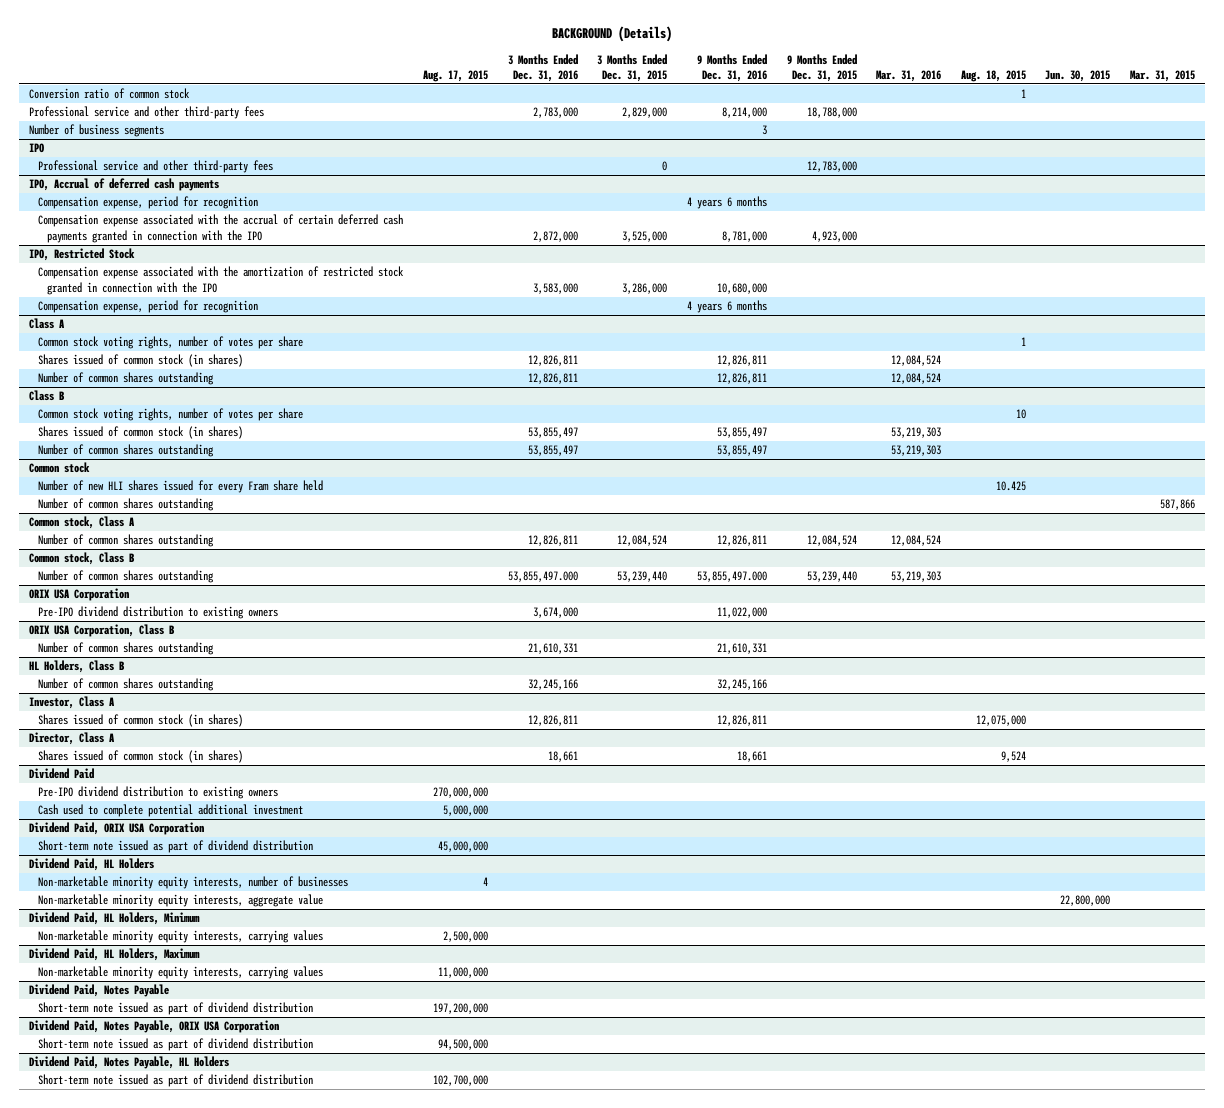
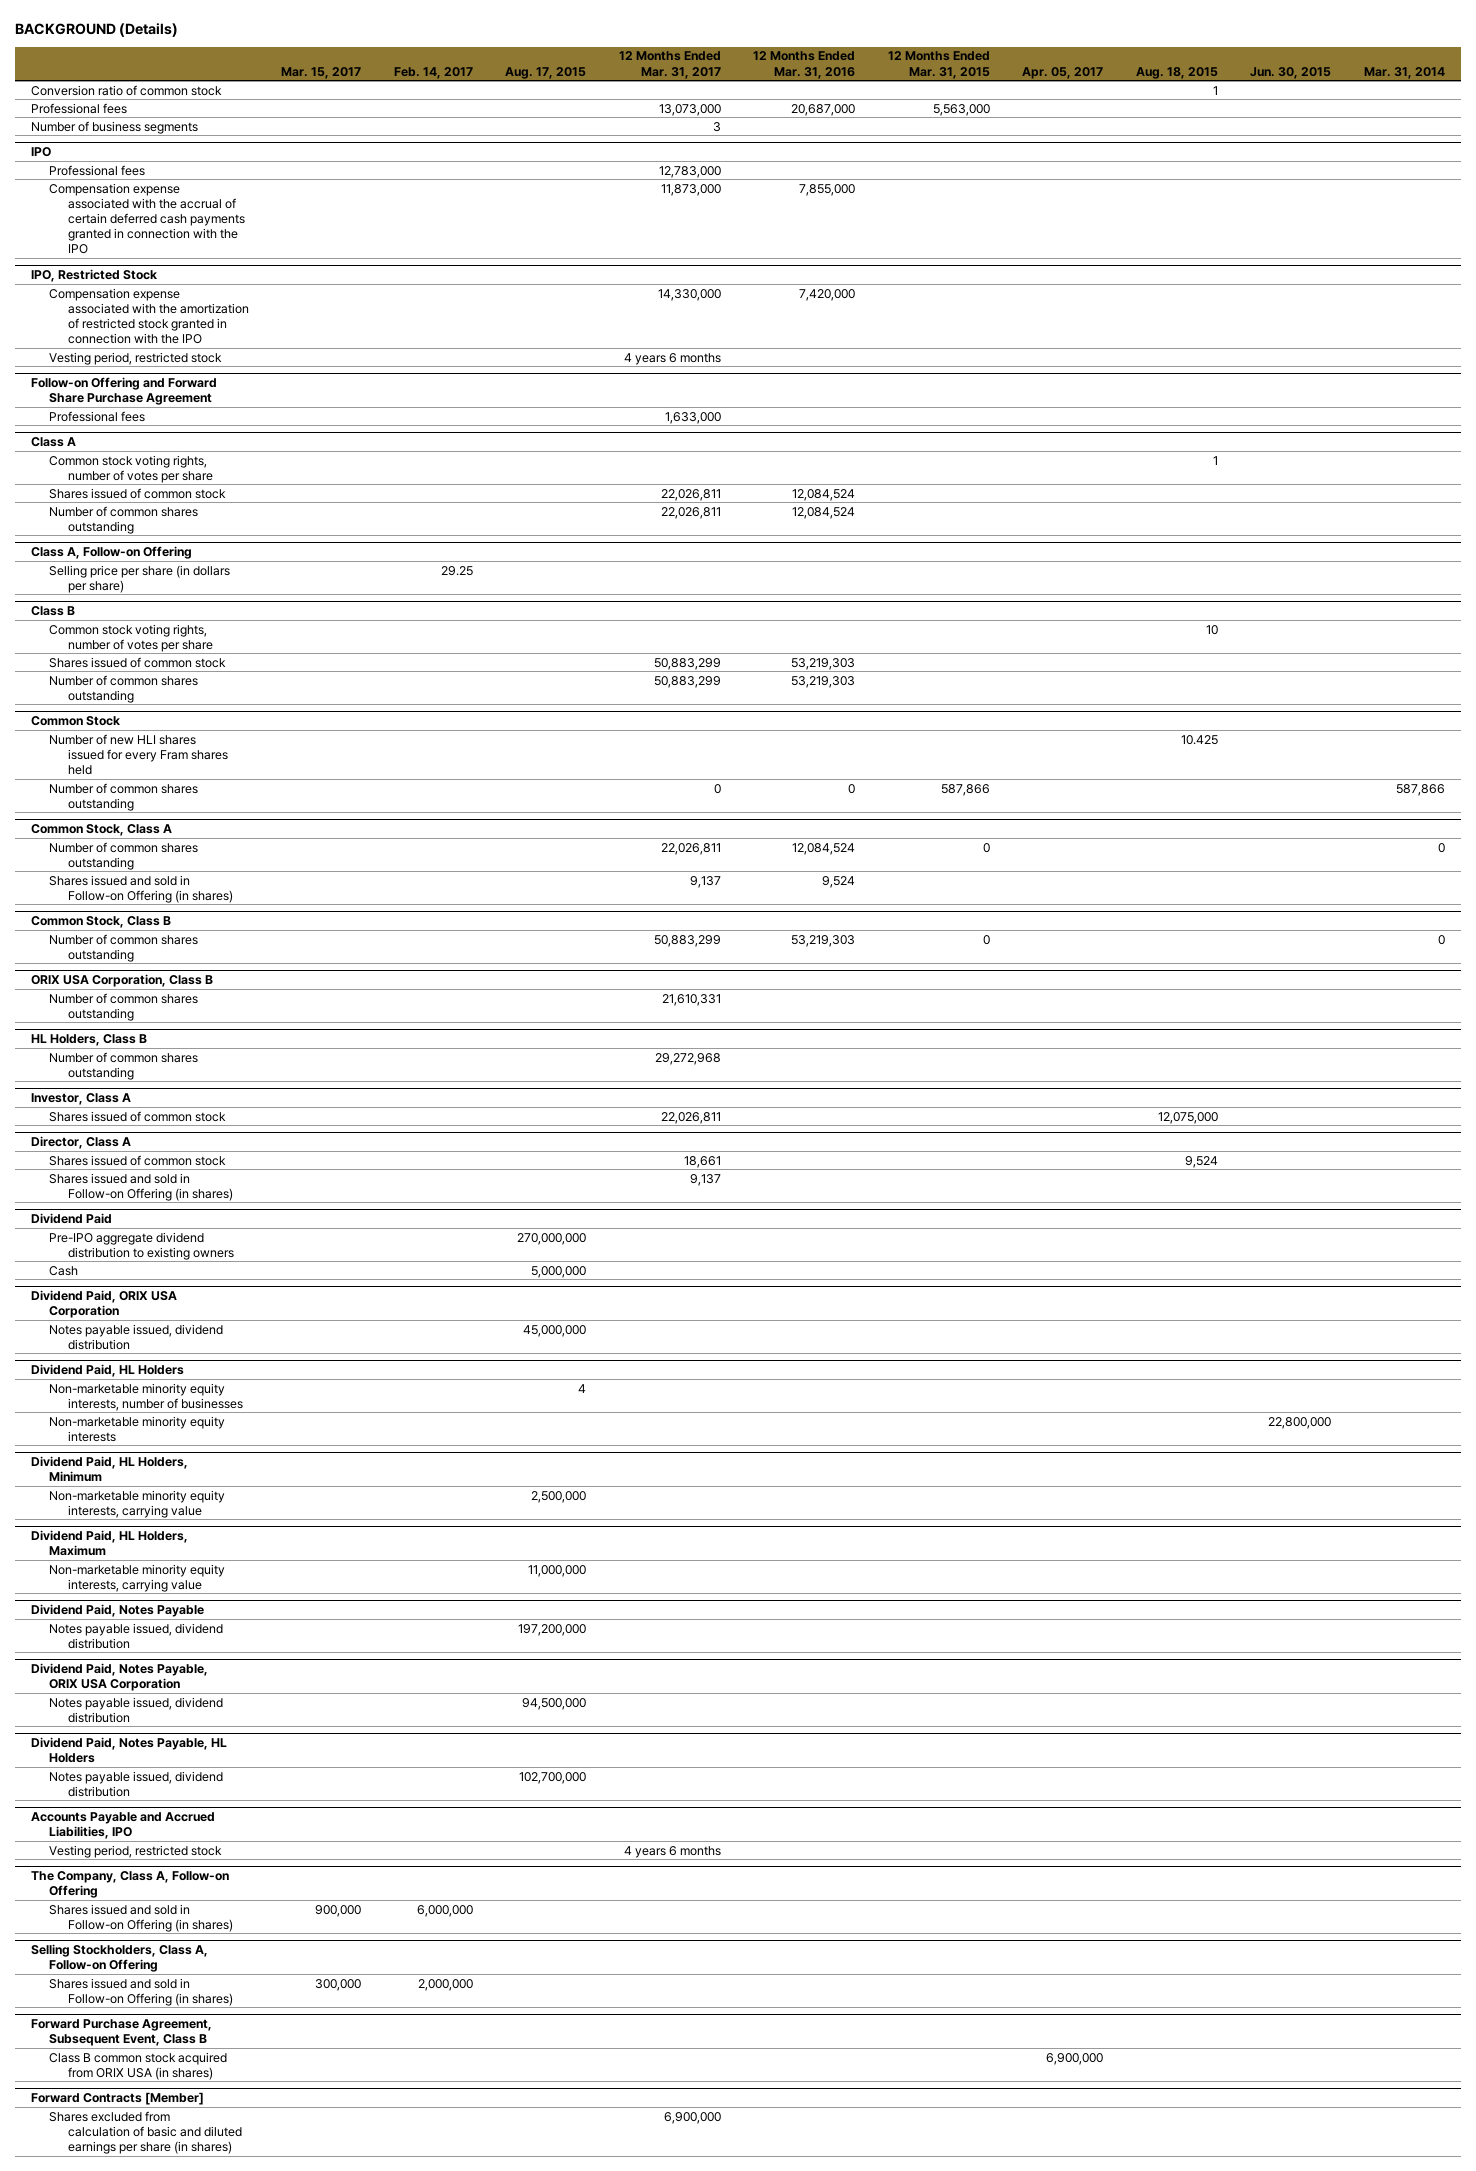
- | Aug. 17, 2015 | 3 Months Ended Dec. 31, 2016 | 3 Months Ended Dec. 31, 2015 | 9 Months Ended Dec. 31, 2016 | 9 Months Ended Dec. 31, 2015 | Mar. 31, 2016 | Aug. 18, 2015 | Jun. 30, 2015 | Mar. 31, 2015
+ | Mar. 15, 2017 | Feb. 14, 2017 | Aug. 17, 2015 | 12 Months Ended Mar. 31, 2017 | 12 Months Ended Mar. 31, 2016 | 12 Months Ended Mar. 31, 2015 | Apr. 05, 2017 | Aug. 18, 2015 | Jun. 30, 2015 | Mar. 31, 2014
- Professional service and other third-party fees | | 2,783,000 | 2,829,000 | 8,214,000 | 18,788,000 | | | |
+ Professional fees | | | | 13,073,000 | 20,687,000 | 5,563,000 | | | |
@ IPO
- Professional service and other third-party fees | | | 0 | | 12,783,000 | | | |
- IPO, Accrual of deferred cash payments
- Compensation expense, period for recognition | | | | 4 years 6 months | | | | |
- Compensation expense associated with the accrual of certain deferred cash payments granted in connection with the IPO | | 2,872,000 | 3,525,000 | 8,781,000 | 4,923,000 | | | |
@ IPO
+ Professional fees | | | | 12,783,000 | | | | | |
+ Compensation expense associated with the accrual of certain deferred cash payments granted in connection with the IPO | | | | 11,873,000 | 7,855,000 | | | | |
@ IPO, Restricted Stock
- Compensation expense, period for recognition | | | | 4 years 6 months | | | | |
+ Vesting period, restricted stock | | | | 4 years 6 months | | | | | |
+ Follow-on Offering and Forward Share Purchase Agreement
+ Professional fees | | | | 1,633,000 | | | | | |
@ Class A
- Shares issued of common stock (in shares) | | 12,826,811 | | 12,826,811 | | 12,084,524 | | |
+ Shares issued of common stock | | | | 22,026,811 | 12,084,524 | | | | |
+ Class A, Follow-on Offering
+ Selling price per share (in dollars per share) | | 29.25 | | | | | | | |
@ Class B
- Shares issued of common stock (in shares) | | 53,855,497 | | 53,855,497 | | 53,219,303 | | |
+ Shares issued of common stock | | | | 50,883,299 | 53,219,303 | | | | |
- Common stock
- Number of new HLI shares issued for every Fram share held | | | | | | | 10.425 | |
+ Common Stock
+ Number of new HLI shares issued for every Fram shares held | | | | | | | | 10.425 | |
- Common stock, Class A
+ Common Stock, Class A
- Common stock, Class B
+ Shares issued and sold in Follow-on Offering (in shares) | | | | 9,137 | 9,524 | | | | |
+ Common Stock, Class B
- ORIX USA Corporation
- Pre-IPO dividend distribution to existing owners | | 3,674,000 | | 11,022,000 | | | | |
@ Investor, Class A
- Shares issued of common stock (in shares) | | 12,826,811 | | 12,826,811 | | | 12,075,000 | |
+ Shares issued of common stock | | | | 22,026,811 | | | | 12,075,000 | |
@ Director, Class A
- Shares issued of common stock (in shares) | | 18,661 | | 18,661 | | | 9,524 | |
+ Shares issued of common stock | | | | 18,661 | | | | 9,524 | |
+ Shares issued and sold in Follow-on Offering (in shares) | | | | 9,137 | | | | | |
@ Dividend Paid
- Pre-IPO dividend distribution to existing owners | 270,000,000 | | | | | | | |
- Cash used to complete potential additional investment | 5,000,000 | | | | | | | |
+ Pre-IPO aggregate dividend distribution to existing owners | | | 270,000,000 | | | | | | |
+ Cash | | | 5,000,000 | | | | | | |
@ Dividend Paid, ORIX USA Corporation
- Short-term note issued as part of dividend distribution | 45,000,000 | | | | | | | |
+ Notes payable issued, dividend distribution | | | 45,000,000 | | | | | | |
@ Dividend Paid, HL Holders
- Non-marketable minority equity interests, aggregate value | | | | | | | | 22,800,000 |
+ Non-marketable minority equity interests | | | | | | | | | 22,800,000 |
@ Dividend Paid, HL Holders, Minimum
- Non-marketable minority equity interests, carrying values | 2,500,000 | | | | | | | |
+ Non-marketable minority equity interests, carrying value | | | 2,500,000 | | | | | | |
@ Dividend Paid, HL Holders, Maximum
- Non-marketable minority equity interests, carrying values | 11,000,000 | | | | | | | |
+ Non-marketable minority equity interests, carrying value | | | 11,000,000 | | | | | | |
@ Dividend Paid, Notes Payable
- Short-term note issued as part of dividend distribution | 197,200,000 | | | | | | | |
+ Notes payable issued, dividend distribution | | | 197,200,000 | | | | | | |
@ Dividend Paid, Notes Payable, ORIX USA Corporation
- Short-term note issued as part of dividend distribution | 94,500,000 | | | | | | | |
+ Notes payable issued, dividend distribution | | | 94,500,000 | | | | | | |
@ Dividend Paid, Notes Payable, HL Holders
- Short-term note issued as part of dividend distribution | 102,700,000 | | | | | | | |
+ Notes payable issued, dividend distribution | | | 102,700,000 | | | | | | |
+ Accounts Payable and Accrued Liabilities, IPO
+ Vesting period, restricted stock | | | | 4 years 6 months | | | | | |
+ The Company, Class A, Follow-on Offering
+ Shares issued and sold in Follow-on Offering (in shares) | 900,000 | 6,000,000 | | | | | | | |
+ Selling Stockholders, Class A, Follow-on Offering
+ Shares issued and sold in Follow-on Offering (in shares) | 300,000 | 2,000,000 | | | | | | | |
+ Forward Purchase Agreement, Subsequent Event, Class B
+ Class B common stock acquired from ORIX USA (in shares) | | | | | | | 6,900,000 | | |
+ Forward Contracts [Member]
+ Shares excluded from calculation of basic and diluted earnings per share (in shares) | | | | 6,900,000 | | | | | |

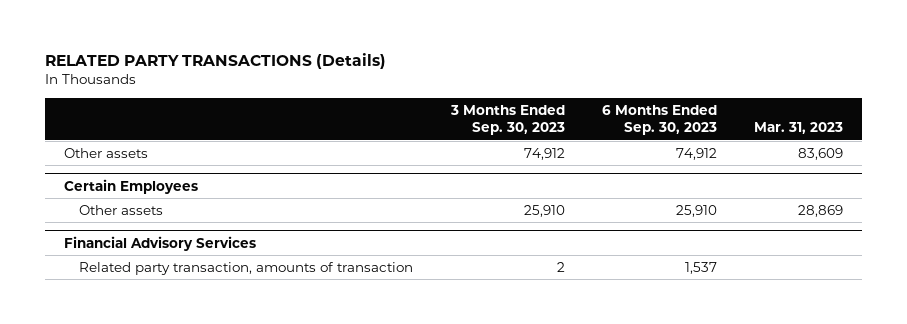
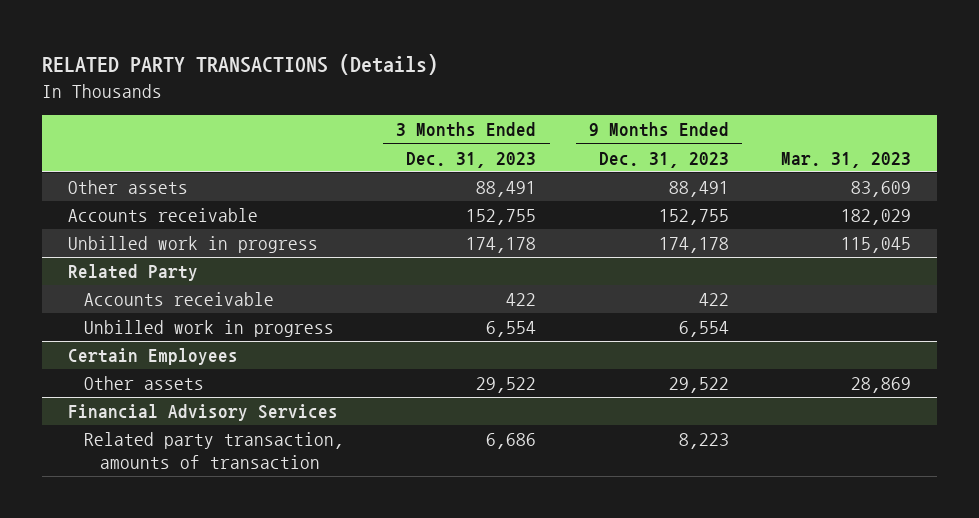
- | 3 Months Ended Sep. 30, 2023 | 6 Months Ended Sep. 30, 2023 | Mar. 31, 2023
+ | 3 Months Ended Dec. 31, 2023 | 9 Months Ended Dec. 31, 2023 | Mar. 31, 2023
+ Accounts receivable | 152,755 | 152,755 | 182,029
+ Unbilled work in progress | 174,178 | 174,178 | 115,045
+ Related Party
+ Accounts receivable | 422 | 422 |
+ Unbilled work in progress | 6,554 | 6,554 |

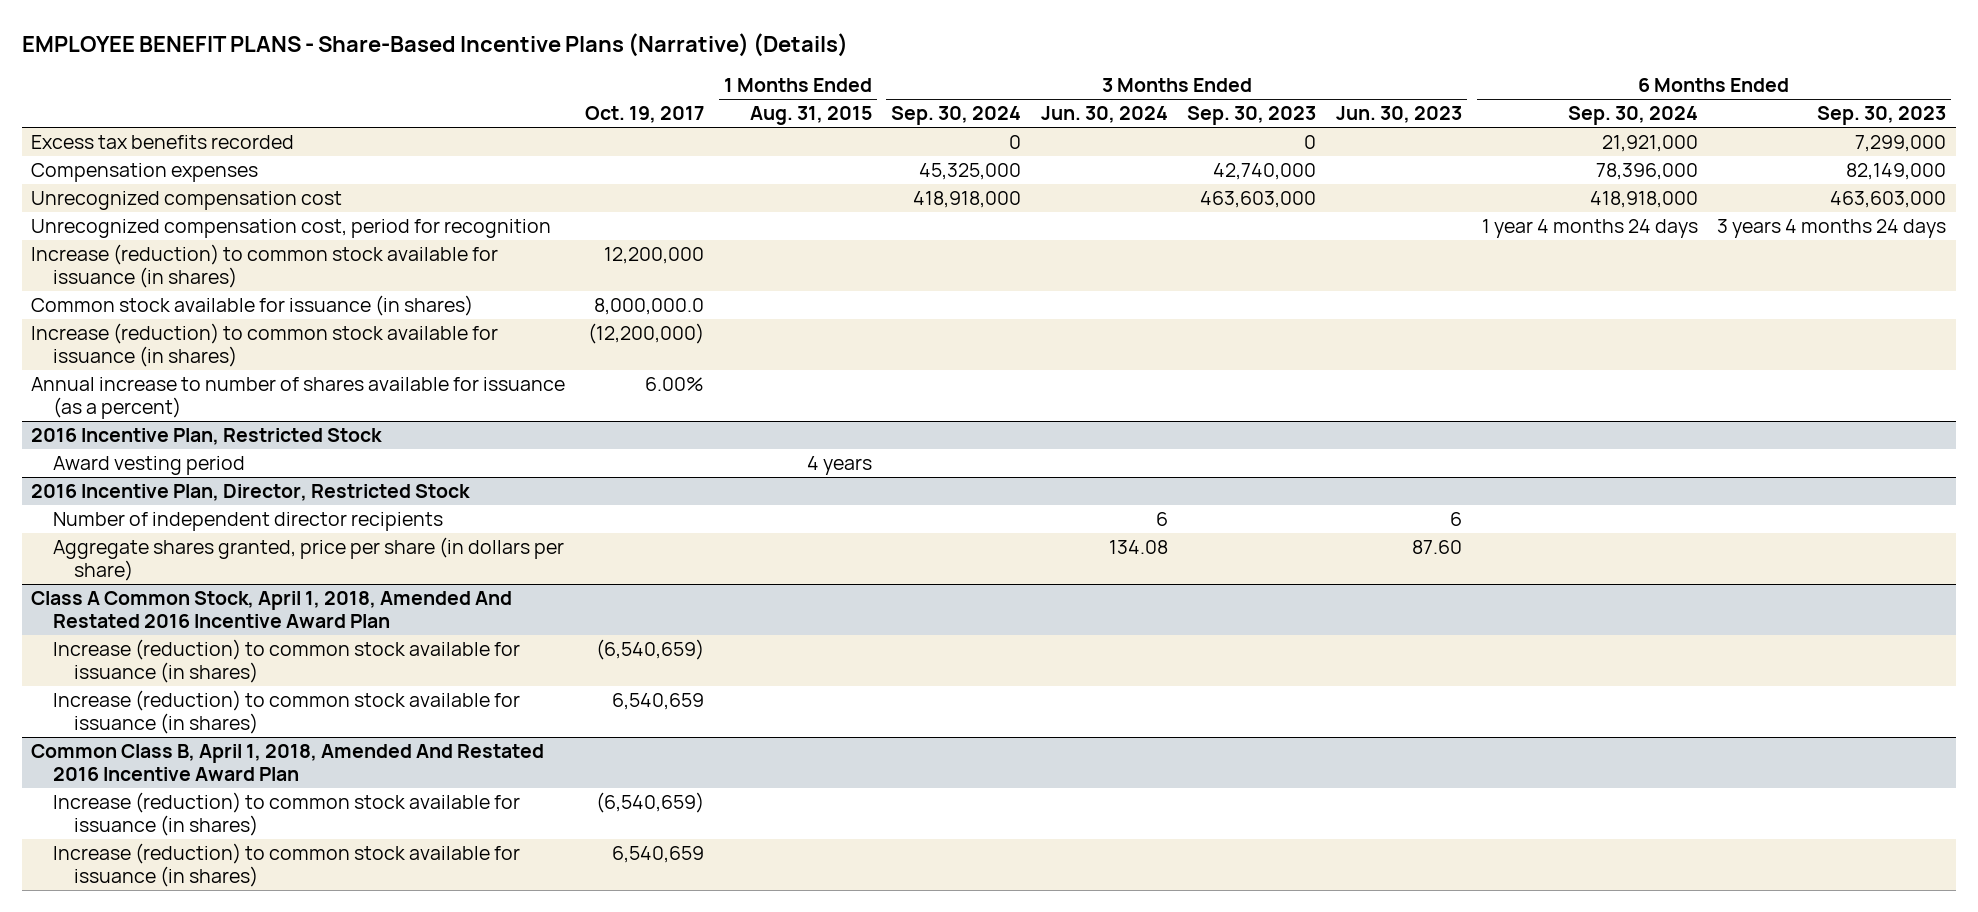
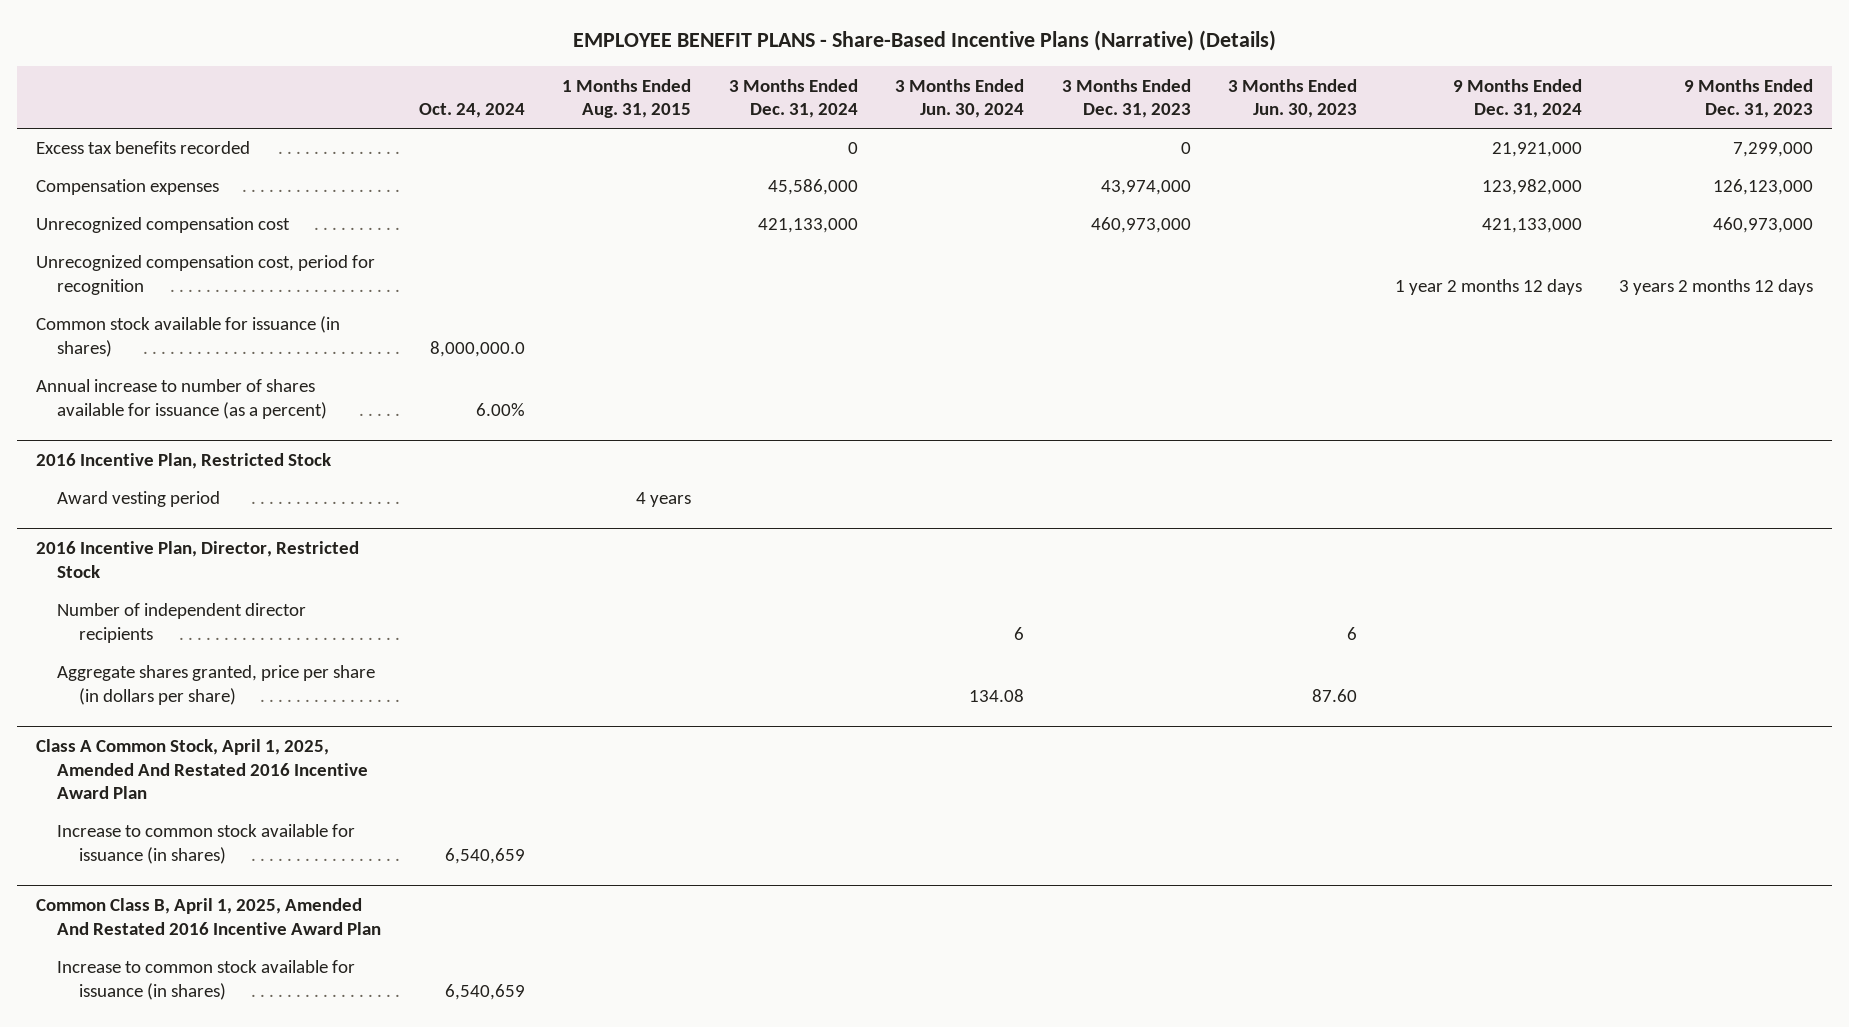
- | Oct. 19, 2017 | 1 Months Ended Aug. 31, 2015 | 3 Months Ended Sep. 30, 2024 | 3 Months Ended Jun. 30, 2024 | 3 Months Ended Sep. 30, 2023 | 3 Months Ended Jun. 30, 2023 | 6 Months Ended Sep. 30, 2024 | 6 Months Ended Sep. 30, 2023
+ | Oct. 24, 2024 | 1 Months Ended Aug. 31, 2015 | 3 Months Ended Dec. 31, 2024 | 3 Months Ended Jun. 30, 2024 | 3 Months Ended Dec. 31, 2023 | 3 Months Ended Jun. 30, 2023 | 9 Months Ended Dec. 31, 2024 | 9 Months Ended Dec. 31, 2023
- Increase (reduction) to common stock available for issuance (in shares) | 12,200,000 | | | | | | |
- Increase (reduction) to common stock available for issuance (in shares) | (12,200,000) | | | | | | |
- Class A Common Stock, April 1, 2018, Amended And Restated 2016 Incentive Award Plan
- Increase (reduction) to common stock available for issuance (in shares) | (6,540,659) | | | | | | |
- Increase (reduction) to common stock available for issuance (in shares) | 6,540,659 | | | | | | |
- Common Class B, April 1, 2018, Amended And Restated 2016 Incentive Award Plan
- Increase (reduction) to common stock available for issuance (in shares) | (6,540,659) | | | | | | |
- Increase (reduction) to common stock available for issuance (in shares) | 6,540,659 | | | | | | |
+ Class A Common Stock, April 1, 2025, Amended And Restated 2016 Incentive Award Plan
+ Increase to common stock available for issuance (in shares) | 6,540,659 | | | | | | |
+ Common Class B, April 1, 2025, Amended And Restated 2016 Incentive Award Plan
+ Increase to common stock available for issuance (in shares) | 6,540,659 | | | | | | |

